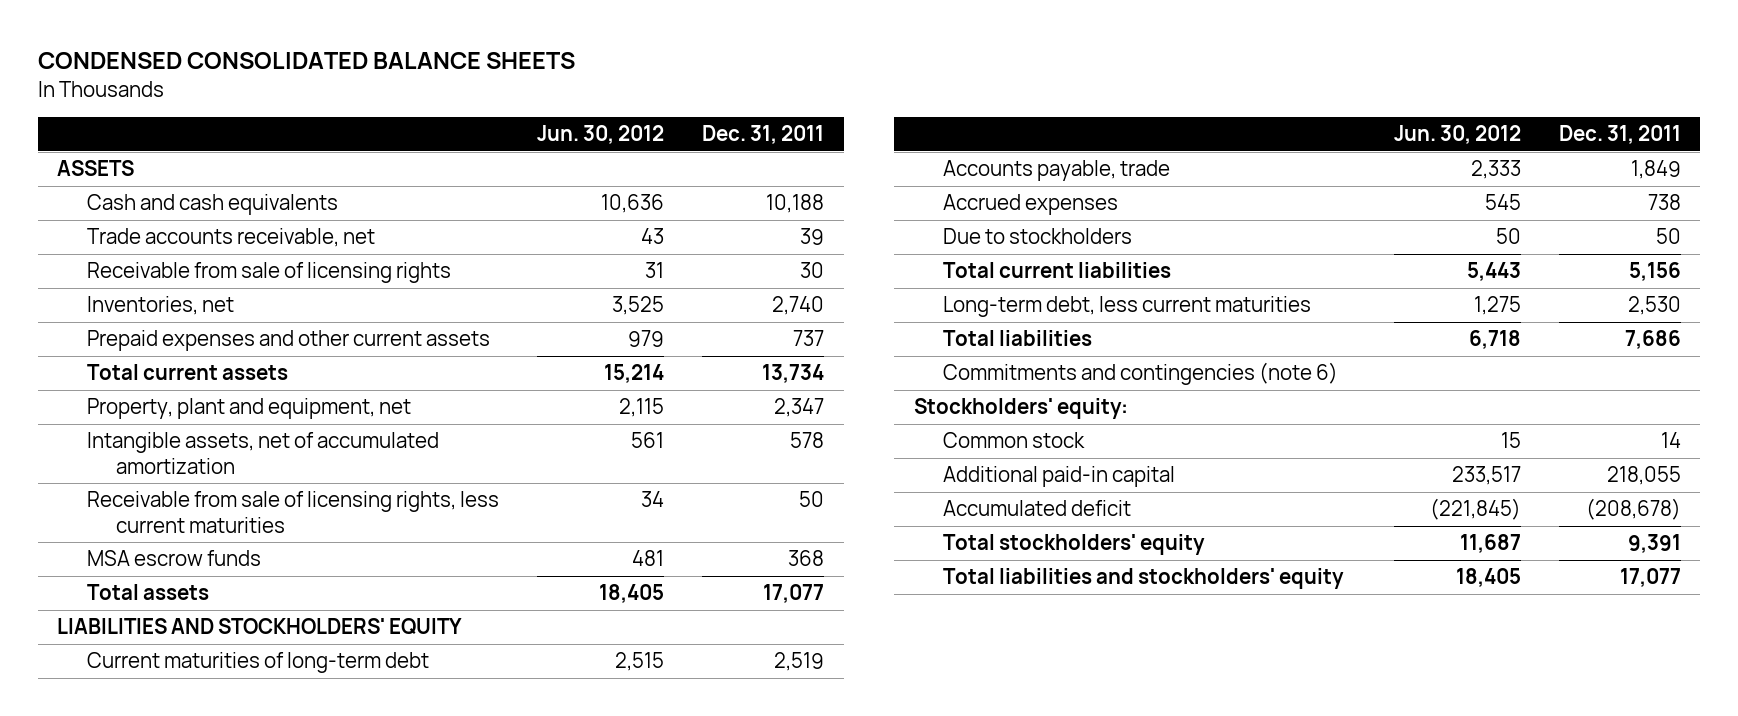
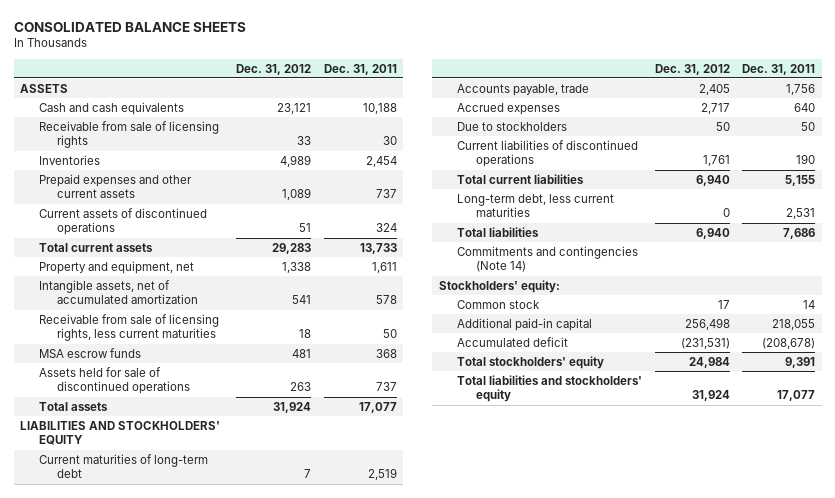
- CONDENSED CONSOLIDATED BALANCE SHEETS
+ CONSOLIDATED BALANCE SHEETS
- | Jun. 30, 2012 | Dec. 31, 2011
+ | Dec. 31, 2012 | Dec. 31, 2011
- Trade accounts receivable, net | 43 | 39
- Inventories, net | 3,525 | 2,740
+ Inventories | 4,989 | 2,454
- Total current assets | 15,214 | 13,734
- Property, plant and equipment, net | 2,115 | 2,347
+ Current assets of discontinued operations | 51 | 324
+ Total current assets | 29,283 | 13,733
+ Property and equipment, net | 1,338 | 1,611
+ Assets held for sale of discontinued operations | 263 | 737
- Accounts payable, trade | 2,333 | 1,849
- Accrued expenses | 545 | 738
+ Accounts payable, trade | 2,405 | 1,756
+ Accrued expenses | 2,717 | 640
- Total current liabilities | 5,443 | 5,156
- Long-term debt, less current maturities | 1,275 | 2,530
+ Current liabilities of discontinued operations | 1,761 | 190
+ Total current liabilities | 6,940 | 5,155
+ Long-term debt, less current maturities | 0 | 2,531
- Commitments and contingencies (note 6)
+ Commitments and contingencies (Note 14)

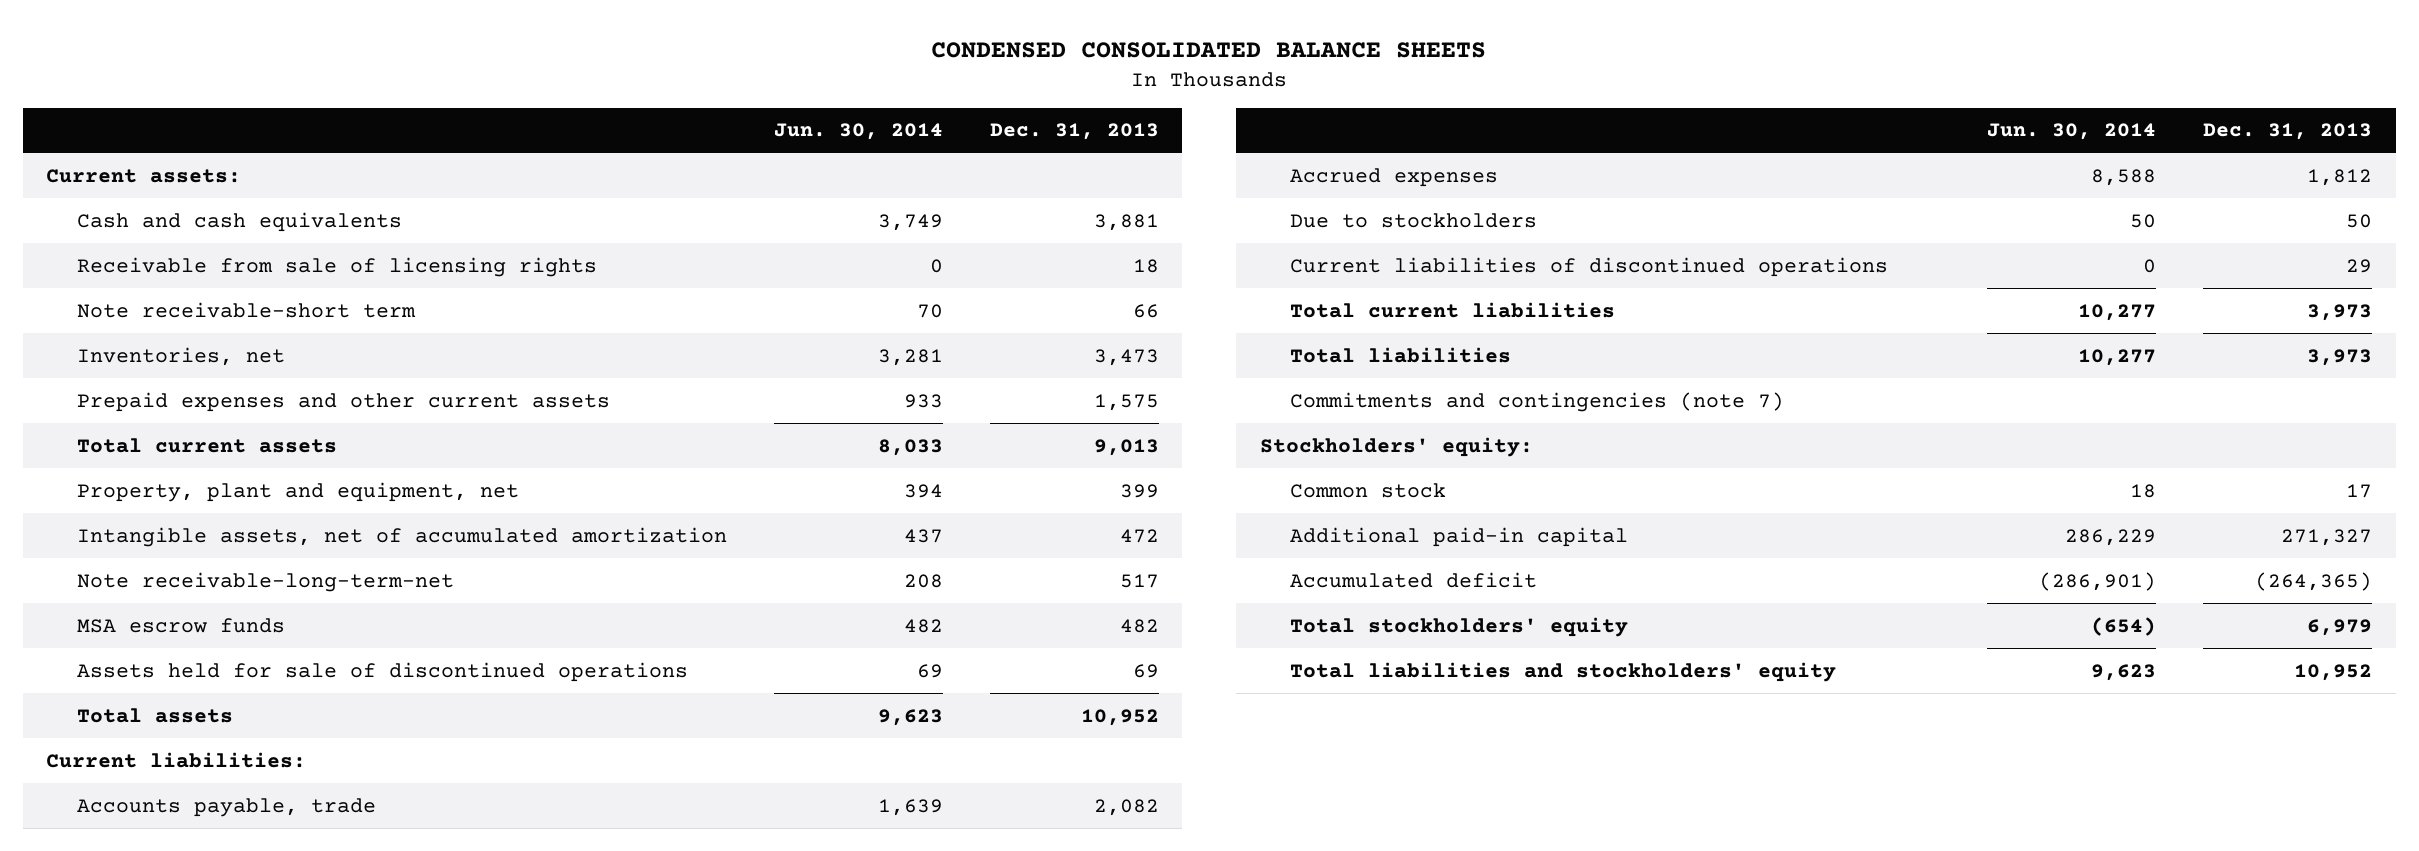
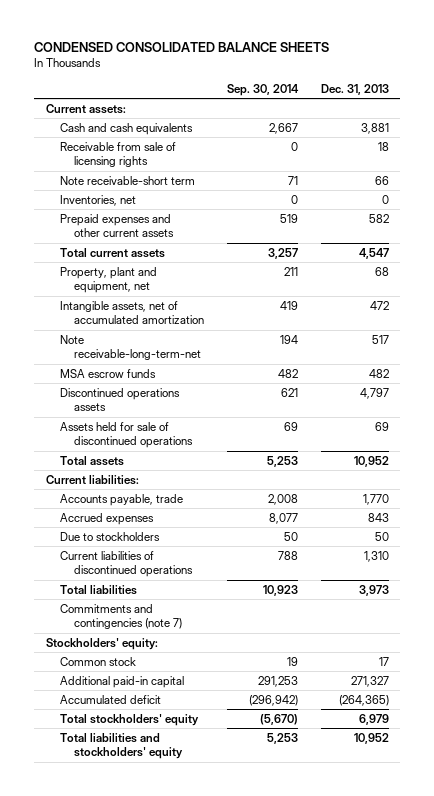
- | Jun. 30, 2014 | Dec. 31, 2013
+ | Sep. 30, 2014 | Dec. 31, 2013
- Inventories, net | 3,281 | 3,473
- Prepaid expenses and other current assets | 933 | 1,575
- Total current assets | 8,033 | 9,013
- Property, plant and equipment, net | 394 | 399
+ Inventories, net | 0 | 0
+ Prepaid expenses and other current assets | 519 | 582
+ Total current assets | 3,257 | 4,547
+ Property, plant and equipment, net | 211 | 68
+ Discontinued operations assets | 621 | 4,797
- Accounts payable, trade | 1,639 | 2,082
- Accrued expenses | 8,588 | 1,812
+ Accounts payable, trade | 2,008 | 1,770
+ Accrued expenses | 8,077 | 843
- Current liabilities of discontinued operations | 0 | 29
- Total current liabilities | 10,277 | 3,973
+ Current liabilities of discontinued operations | 788 | 1,310

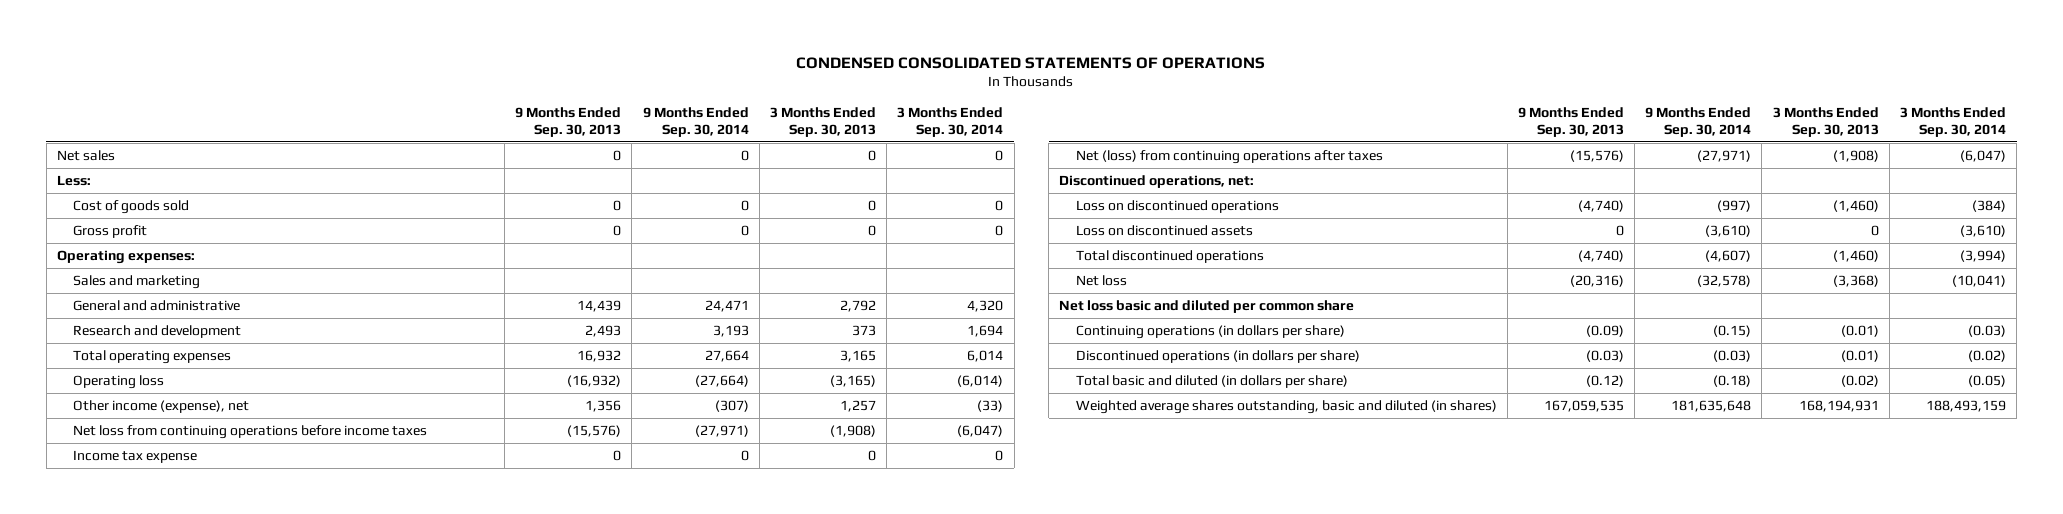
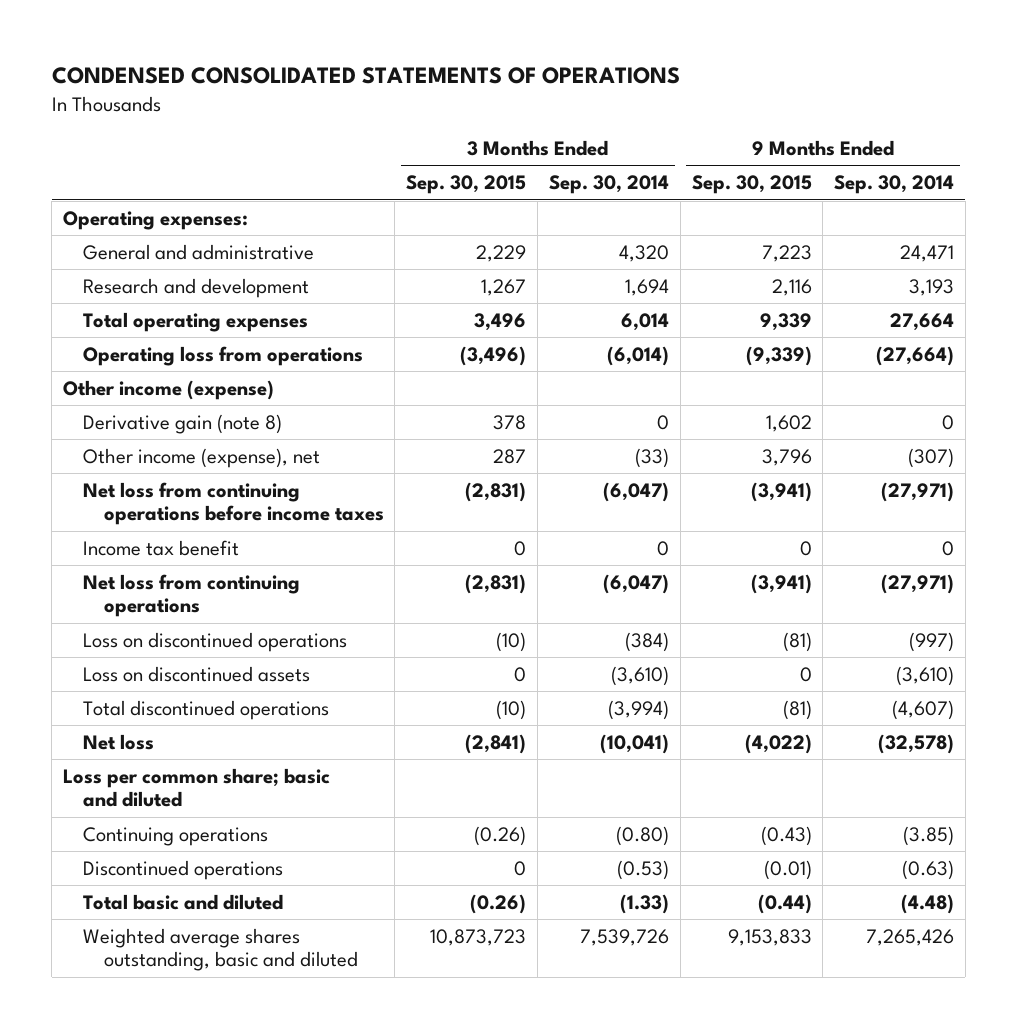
- | 9 Months Ended Sep. 30, 2013 | 9 Months Ended Sep. 30, 2014 | 3 Months Ended Sep. 30, 2013 | 3 Months Ended Sep. 30, 2014
+ | 3 Months Ended Sep. 30, 2015 | 3 Months Ended Sep. 30, 2014 | 9 Months Ended Sep. 30, 2015 | 9 Months Ended Sep. 30, 2014
- Net sales | 0 | 0 | 0 | 0
- Less:
- Cost of goods sold | 0 | 0 | 0 | 0
- Gross profit | 0 | 0 | 0 | 0
- Sales and marketing
- Operating loss | (16,932) | (27,664) | (3,165) | (6,014)
+ Operating loss from operations | (3,496) | (6,014) | (9,339) | (27,664)
+ Other income (expense)
+ Derivative gain (note 8) | 378 | 0 | 1,602 | 0
- Income tax expense | 0 | 0 | 0 | 0
- Net (loss) from continuing operations after taxes | (15,576) | (27,971) | (1,908) | (6,047)
- Discontinued operations, net:
+ Income tax benefit | 0 | 0 | 0 | 0
+ Net loss from continuing operations | (2,831) | (6,047) | (3,941) | (27,971)
- Net loss basic and diluted per common share
- Continuing operations (in dollars per share) | (0.09) | (0.15) | (0.01) | (0.03)
- Discontinued operations (in dollars per share) | (0.03) | (0.03) | (0.01) | (0.02)
- Total basic and diluted (in dollars per share) | (0.12) | (0.18) | (0.02) | (0.05)
- Weighted average shares outstanding, basic and diluted (in shares) | 167,059,535 | 181,635,648 | 168,194,931 | 188,493,159
+ Loss per common share; basic and diluted
+ Continuing operations | (0.26) | (0.80) | (0.43) | (3.85)
+ Discontinued operations | 0 | (0.53) | (0.01) | (0.63)
+ Total basic and diluted | (0.26) | (1.33) | (0.44) | (4.48)
+ Weighted average shares outstanding, basic and diluted | 10,873,723 | 7,539,726 | 9,153,833 | 7,265,426

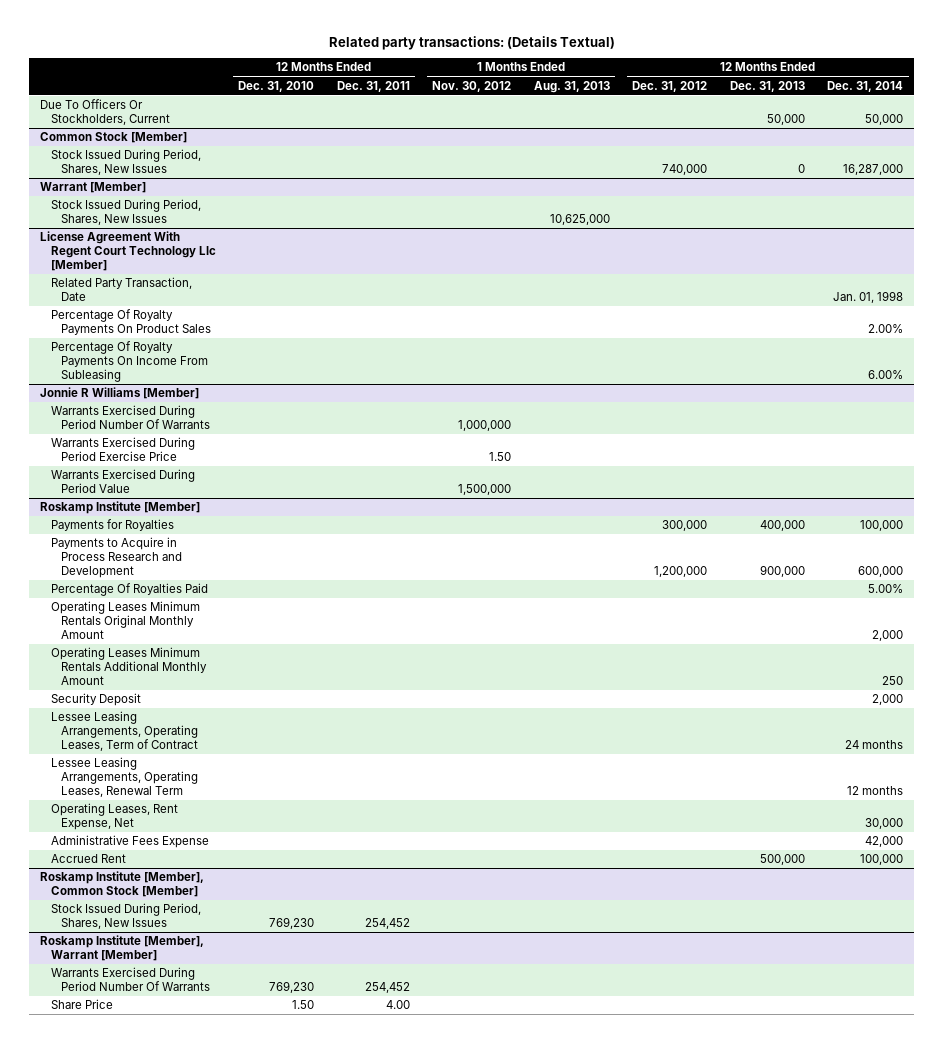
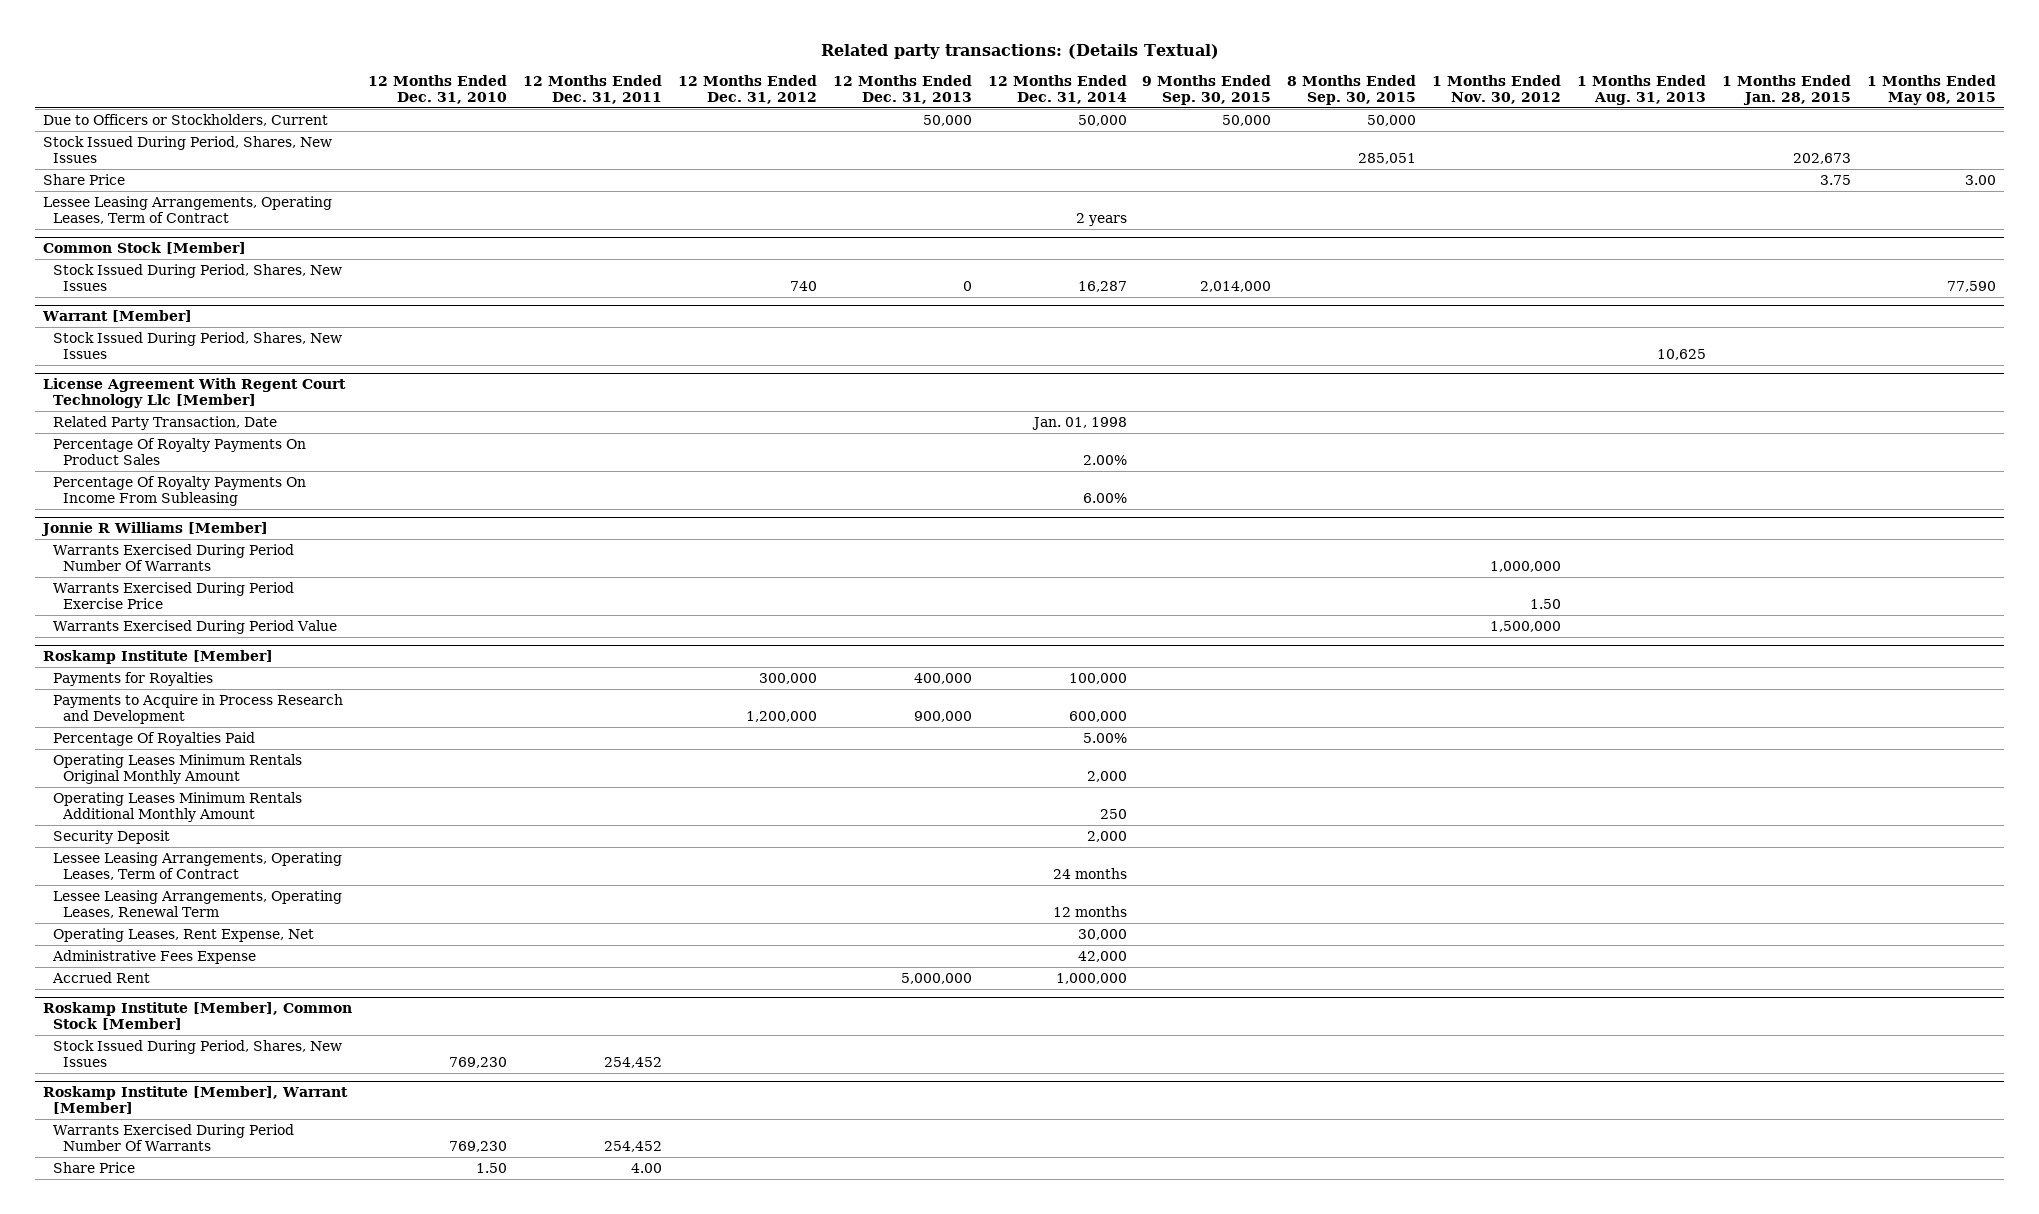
- | 12 Months Ended Dec. 31, 2010 | 12 Months Ended Dec. 31, 2011 | 1 Months Ended Nov. 30, 2012 | 1 Months Ended Aug. 31, 2013 | 12 Months Ended Dec. 31, 2012 | 12 Months Ended Dec. 31, 2013 | 12 Months Ended Dec. 31, 2014
+ | 12 Months Ended Dec. 31, 2010 | 12 Months Ended Dec. 31, 2011 | 12 Months Ended Dec. 31, 2012 | 12 Months Ended Dec. 31, 2013 | 12 Months Ended Dec. 31, 2014 | 9 Months Ended Sep. 30, 2015 | 8 Months Ended Sep. 30, 2015 | 1 Months Ended Nov. 30, 2012 | 1 Months Ended Aug. 31, 2013 | 1 Months Ended Jan. 28, 2015 | 1 Months Ended May 08, 2015
- Due To Officers Or Stockholders, Current | | | | | | 50,000 | 50,000
+ Due to Officers or Stockholders, Current | | | | 50,000 | 50,000 | 50,000 | 50,000 | | | |
+ Stock Issued During Period, Shares, New Issues | | | | | | | 285,051 | | | 202,673 |
+ Share Price | | | | | | | | | | 3.75 | 3.00
+ Lessee Leasing Arrangements, Operating Leases, Term of Contract | | | | | 2 years | | | | | |
@ Common Stock [Member]
- Stock Issued During Period, Shares, New Issues | | | | | 740,000 | 0 | 16,287,000
+ Stock Issued During Period, Shares, New Issues | | | 740 | 0 | 16,287 | 2,014,000 | | | | | 77,590
@ Warrant [Member]
- Stock Issued During Period, Shares, New Issues | | | | 10,625,000 | | |
+ Stock Issued During Period, Shares, New Issues | | | | | | | | | 10,625 | |
@ Roskamp Institute [Member]
- Accrued Rent | | | | | | 500,000 | 100,000
+ Accrued Rent | | | | 5,000,000 | 1,000,000 | | | | | |

